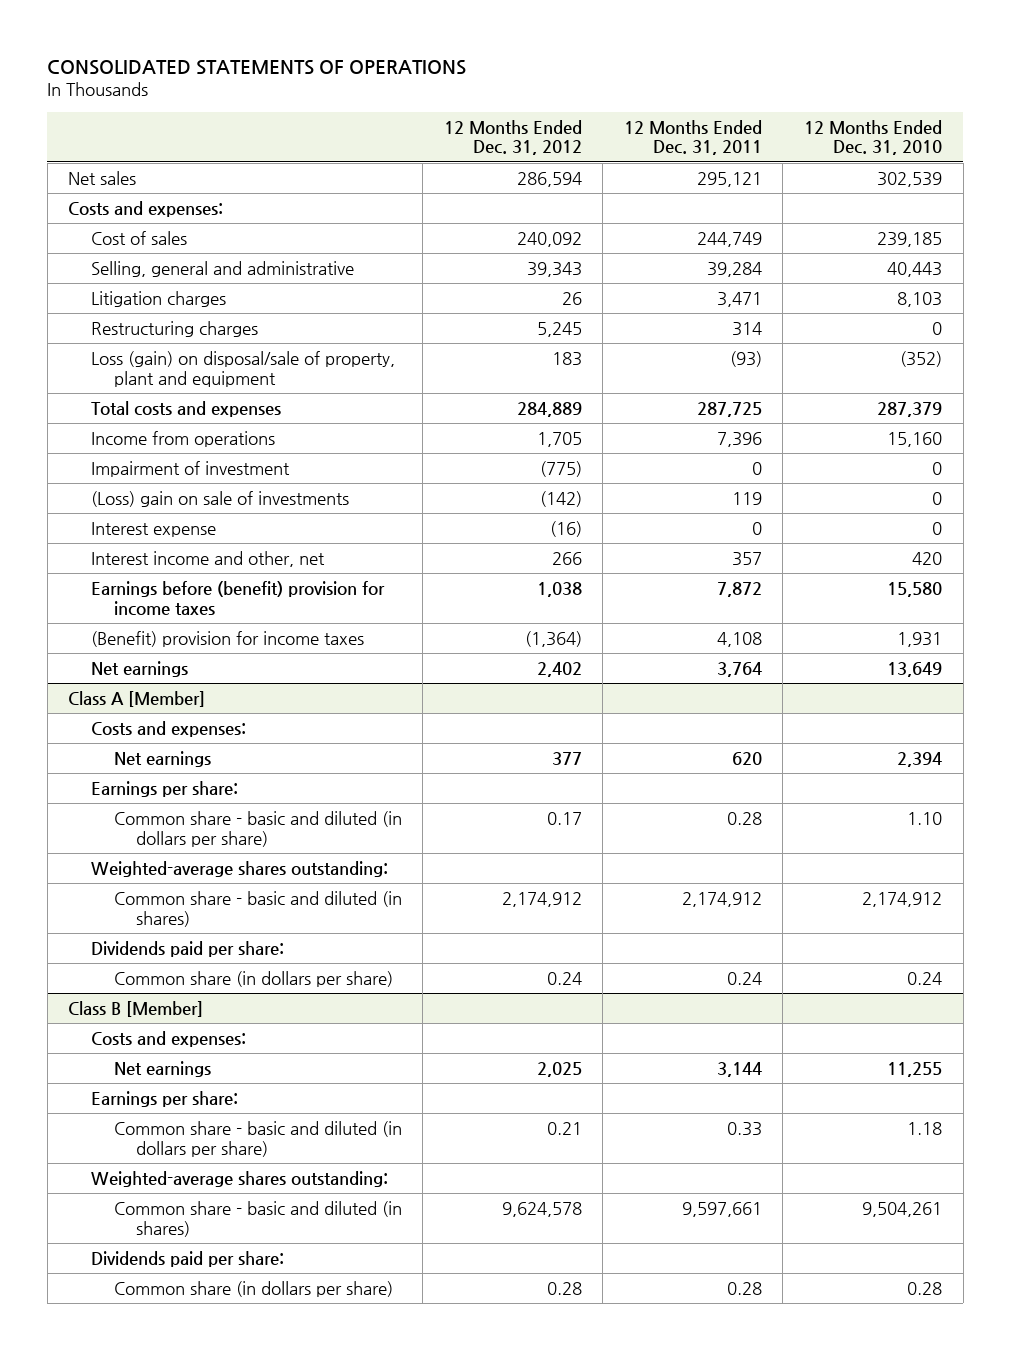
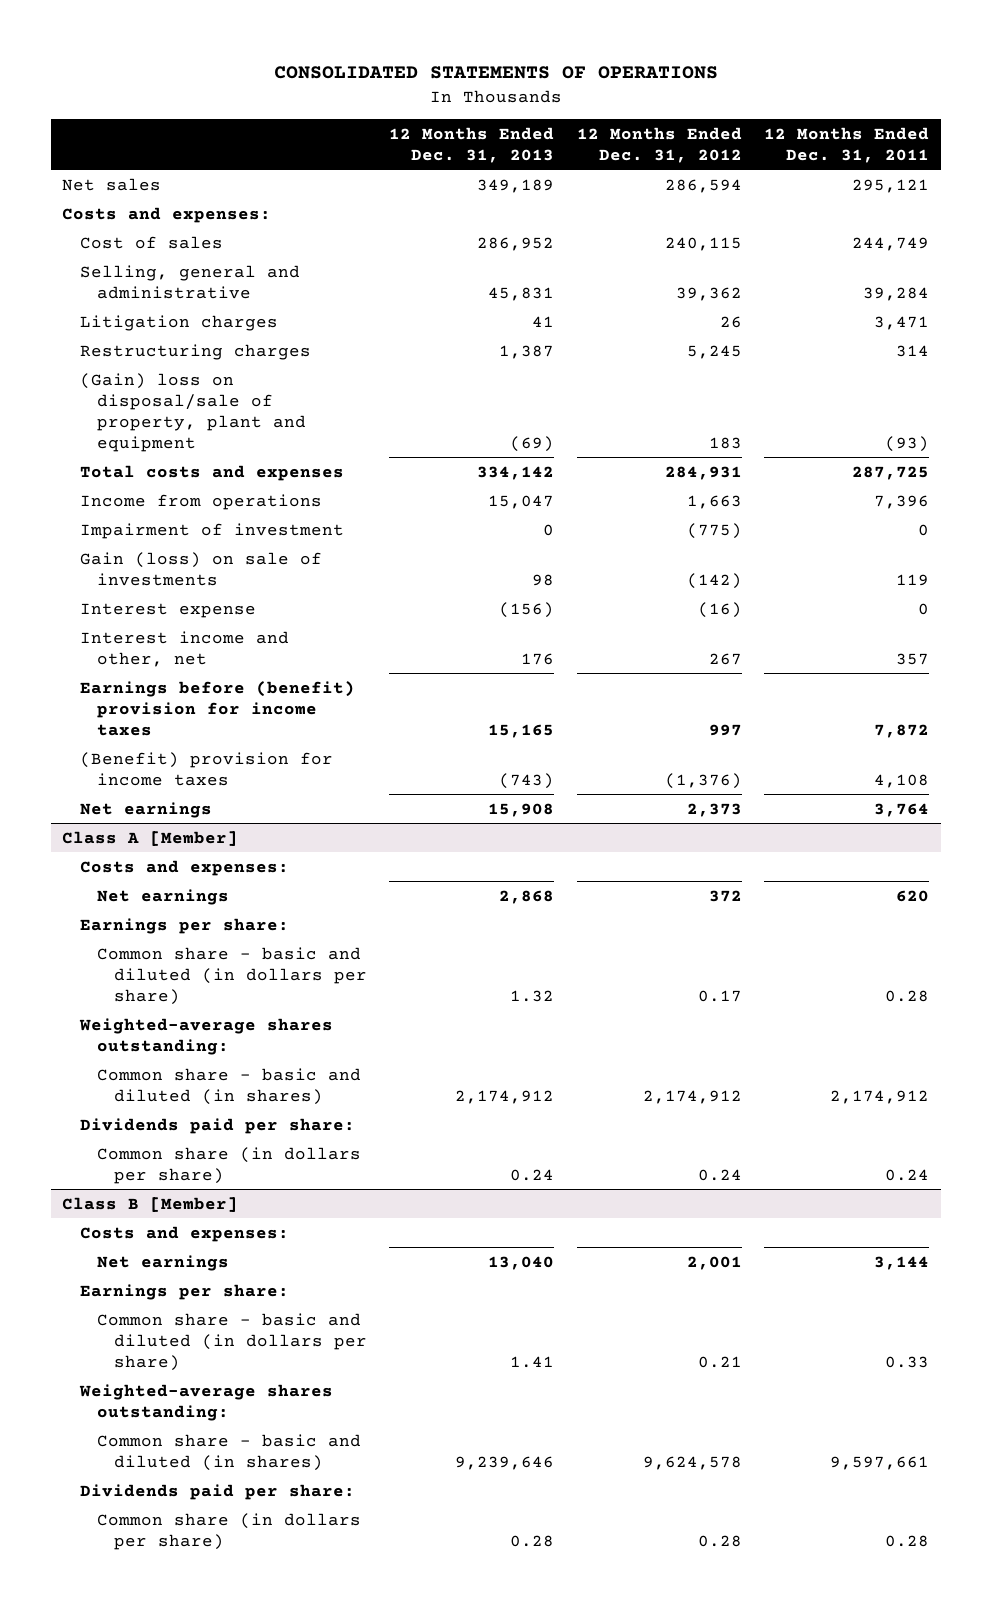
- | 12 Months Ended Dec. 31, 2012 | 12 Months Ended Dec. 31, 2011 | 12 Months Ended Dec. 31, 2010
+ | 12 Months Ended Dec. 31, 2013 | 12 Months Ended Dec. 31, 2012 | 12 Months Ended Dec. 31, 2011
- Cost of sales | 240,092 | 244,749 | 239,185
- Selling, general and administrative | 39,343 | 39,284 | 40,443
+ Cost of sales | 286,952 | 240,115 | 244,749
+ Selling, general and administrative | 45,831 | 39,362 | 39,284
- Loss (gain) on disposal/sale of property, plant and equipment | 183 | (93) | (352)
- Total costs and expenses | 284,889 | 287,725 | 287,379
- Income from operations | 1,705 | 7,396 | 15,160
+ (Gain) loss on disposal/sale of property, plant and equipment | (69) | 183 | (93)
+ Total costs and expenses | 334,142 | 284,931 | 287,725
+ Income from operations | 15,047 | 1,663 | 7,396
- (Loss) gain on sale of investments | (142) | 119 | 0
+ Gain (loss) on sale of investments | 98 | (142) | 119
- Interest income and other, net | 266 | 357 | 420
- Earnings before (benefit) provision for income taxes | 1,038 | 7,872 | 15,580
- (Benefit) provision for income taxes | (1,364) | 4,108 | 1,931
- Net earnings | 2,402 | 3,764 | 13,649
+ Interest income and other, net | 176 | 267 | 357
+ Earnings before (benefit) provision for income taxes | 15,165 | 997 | 7,872
+ (Benefit) provision for income taxes | (743) | (1,376) | 4,108
+ Net earnings | 15,908 | 2,373 | 3,764
@ Class A [Member]
- Net earnings | 377 | 620 | 2,394
+ Net earnings | 2,868 | 372 | 620
@ Class B [Member]
- Net earnings | 2,025 | 3,144 | 11,255
+ Net earnings | 13,040 | 2,001 | 3,144

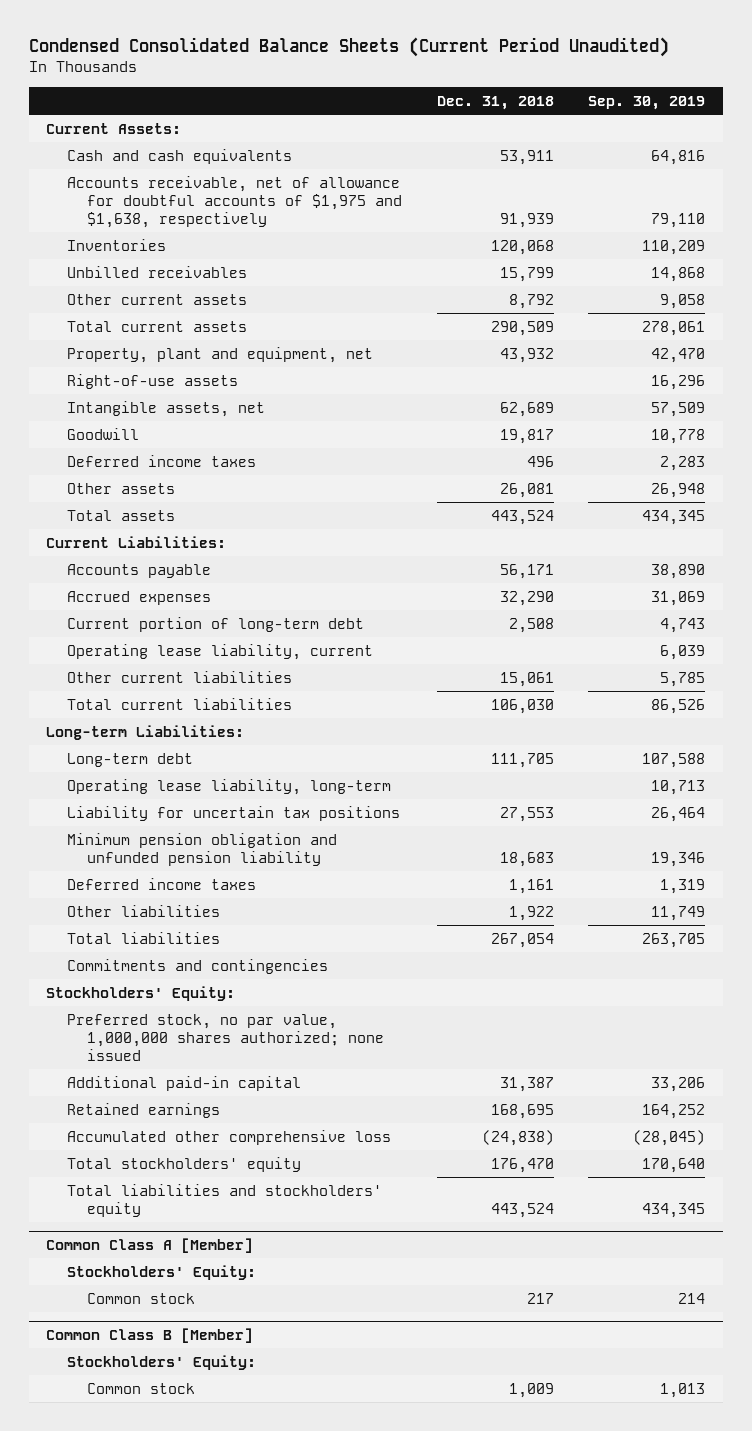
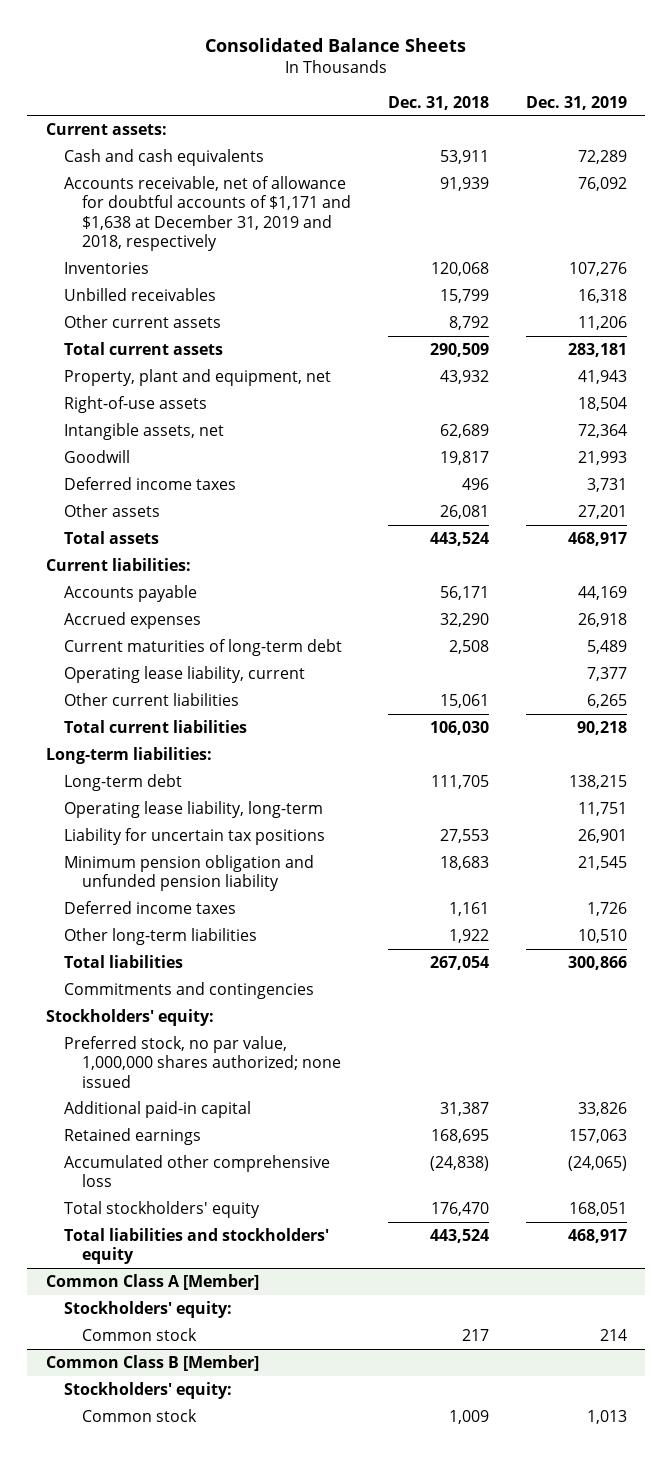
- Condensed Consolidated Balance Sheets (Current Period Unaudited)
+ Consolidated Balance Sheets
- | Dec. 31, 2018 | Sep. 30, 2019
+ | Dec. 31, 2018 | Dec. 31, 2019
- Current Assets:
+ Current assets:
- Accounts receivable, net of allowance for doubtful accounts of $1,975 and $1,638, respectively | 91,939 | 79,110
+ Accounts receivable, net of allowance for doubtful accounts of $1,171 and $1,638 at December 31, 2019 and 2018, respectively | 91,939 | 76,092
- Current Liabilities:
+ Current liabilities:
- Current portion of long-term debt | 2,508 | 4,743
+ Current maturities of long-term debt | 2,508 | 5,489
- Long-term Liabilities:
+ Long-term liabilities:
- Other liabilities | 1,922 | 11,749
+ Other long-term liabilities | 1,922 | 10,510
- Stockholders' Equity:
+ Stockholders' equity:
@ Common Class A [Member]
- Stockholders' Equity:
+ Stockholders' equity:
@ Common Class B [Member]
- Stockholders' Equity:
+ Stockholders' equity:

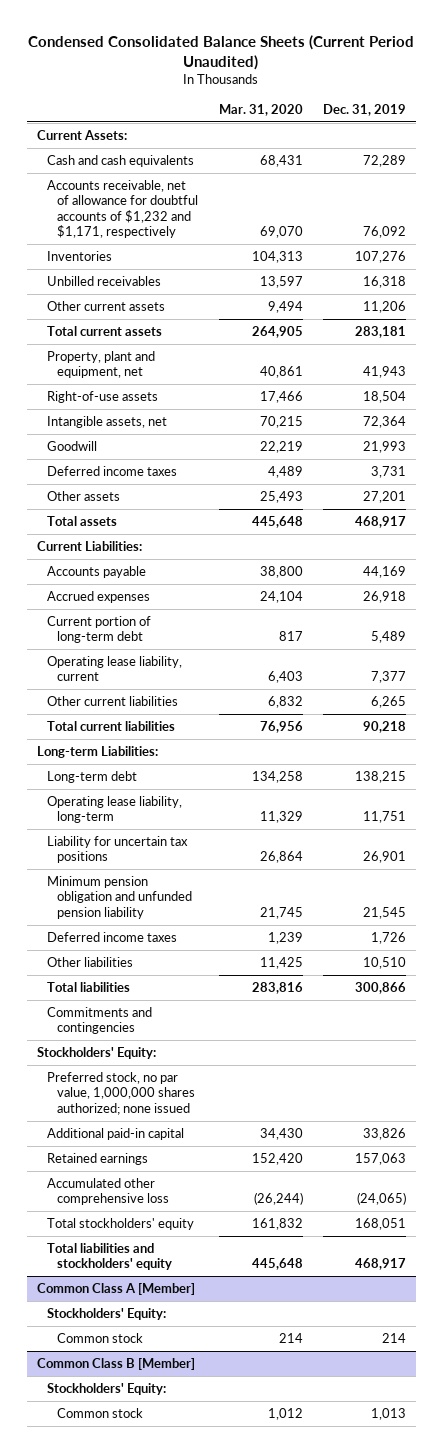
- Consolidated Balance Sheets
+ Condensed Consolidated Balance Sheets (Current Period Unaudited)
- | Dec. 31, 2018 | Dec. 31, 2019
+ | Mar. 31, 2020 | Dec. 31, 2019
- Current assets:
+ Current Assets:
- Accounts receivable, net of allowance for doubtful accounts of $1,171 and $1,638 at December 31, 2019 and 2018, respectively | 91,939 | 76,092
+ Accounts receivable, net of allowance for doubtful accounts of $1,232 and $1,171, respectively | 69,070 | 76,092
- Current liabilities:
+ Current Liabilities:
- Current maturities of long-term debt | 2,508 | 5,489
+ Current portion of long-term debt | 817 | 5,489
- Long-term liabilities:
+ Long-term Liabilities:
- Other long-term liabilities | 1,922 | 10,510
+ Other liabilities | 11,425 | 10,510
- Stockholders' equity:
+ Stockholders' Equity:
@ Common Class A [Member]
- Stockholders' equity:
+ Stockholders' Equity:
@ Common Class B [Member]
- Stockholders' equity:
+ Stockholders' Equity:

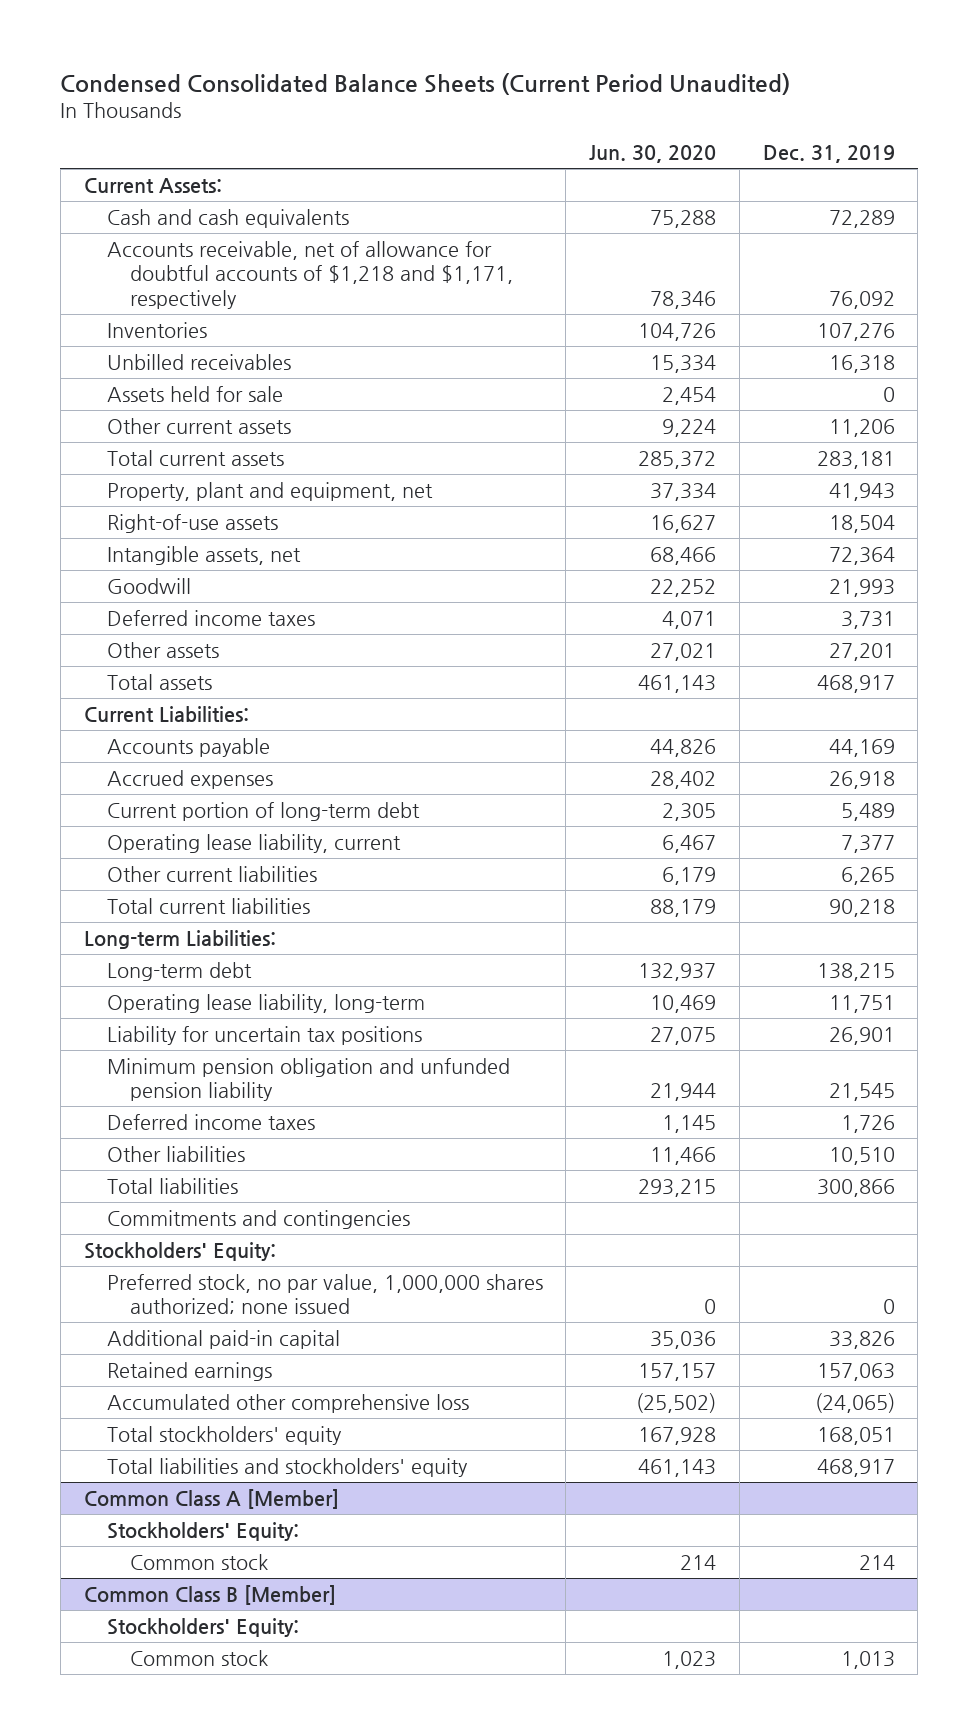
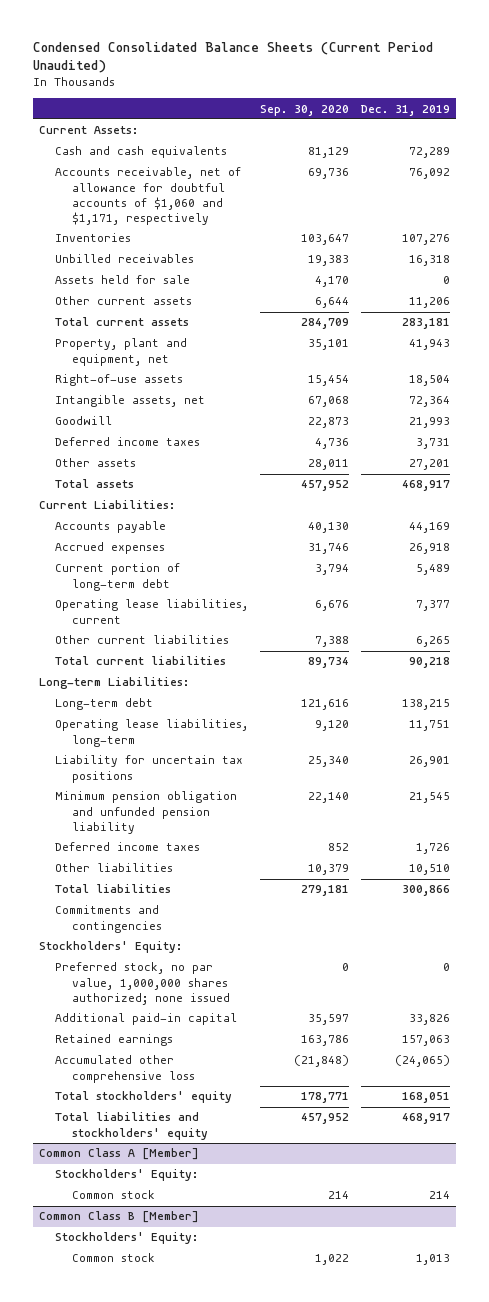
- | Jun. 30, 2020 | Dec. 31, 2019
+ | Sep. 30, 2020 | Dec. 31, 2019
- Accounts receivable, net of allowance for doubtful accounts of $1,218 and $1,171, respectively | 78,346 | 76,092
+ Accounts receivable, net of allowance for doubtful accounts of $1,060 and $1,171, respectively | 69,736 | 76,092
- Operating lease liability, current | 6,467 | 7,377
+ Operating lease liabilities, current | 6,676 | 7,377
- Operating lease liability, long-term | 10,469 | 11,751
+ Operating lease liabilities, long-term | 9,120 | 11,751

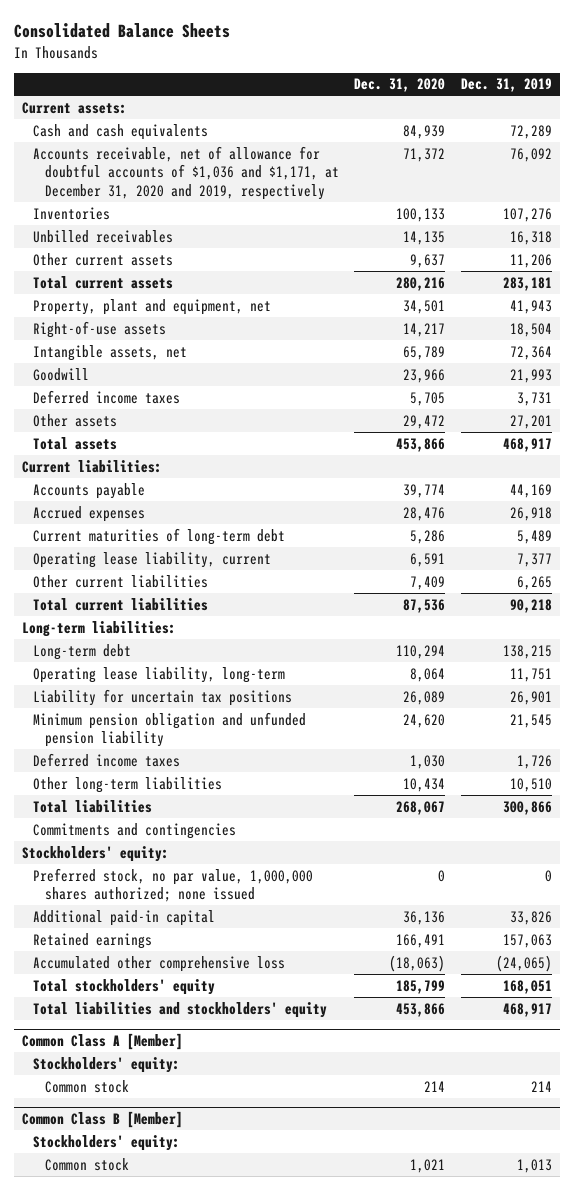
- Condensed Consolidated Balance Sheets (Current Period Unaudited)
+ Consolidated Balance Sheets
- | Sep. 30, 2020 | Dec. 31, 2019
+ | Dec. 31, 2020 | Dec. 31, 2019
- Current Assets:
+ Current assets:
- Accounts receivable, net of allowance for doubtful accounts of $1,060 and $1,171, respectively | 69,736 | 76,092
+ Accounts receivable, net of allowance for doubtful accounts of $1,036 and $1,171, at December 31, 2020 and 2019, respectively | 71,372 | 76,092
- Assets held for sale | 4,170 | 0
- Current Liabilities:
+ Current liabilities:
- Current portion of long-term debt | 3,794 | 5,489
- Operating lease liabilities, current | 6,676 | 7,377
+ Current maturities of long-term debt | 5,286 | 5,489
+ Operating lease liability, current | 6,591 | 7,377
- Long-term Liabilities:
+ Long-term liabilities:
- Operating lease liabilities, long-term | 9,120 | 11,751
+ Operating lease liability, long-term | 8,064 | 11,751
- Other liabilities | 10,379 | 10,510
+ Other long-term liabilities | 10,434 | 10,510
- Stockholders' Equity:
+ Stockholders' equity:
@ Common Class A [Member]
- Stockholders' Equity:
+ Stockholders' equity:
@ Common Class B [Member]
- Stockholders' Equity:
+ Stockholders' equity:

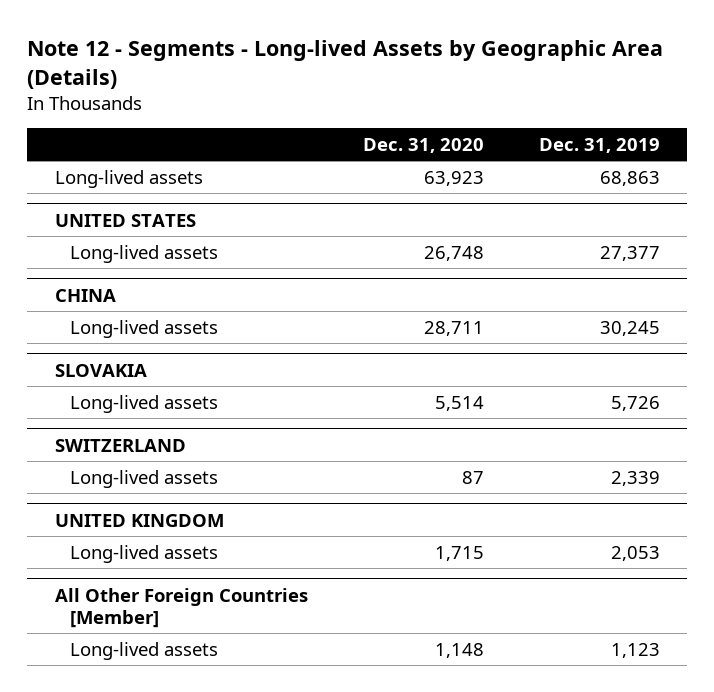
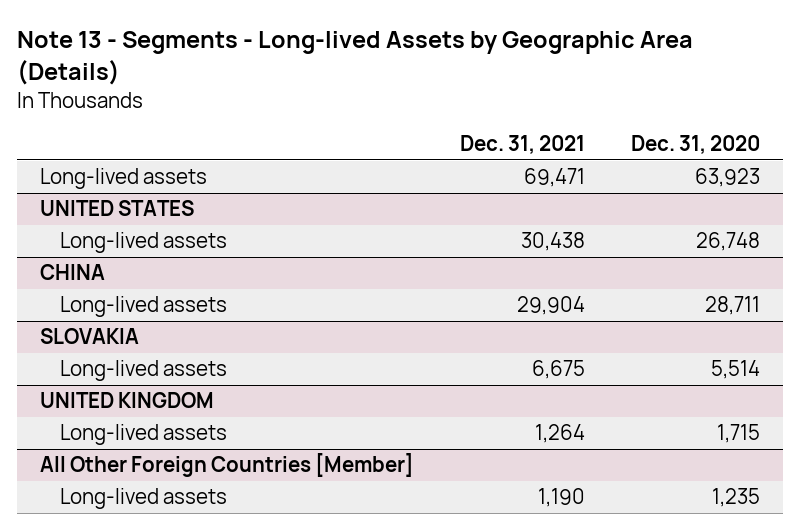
- Note 12 - Segments - Long-lived Assets by Geographic Area (Details)
+ Note 13 - Segments - Long-lived Assets by Geographic Area (Details)
- | Dec. 31, 2020 | Dec. 31, 2019
+ | Dec. 31, 2021 | Dec. 31, 2020
- SWITZERLAND
- Long-lived assets | 87 | 2,339
@ All Other Foreign Countries [Member]
- Long-lived assets | 1,148 | 1,123
+ Long-lived assets | 1,190 | 1,235

